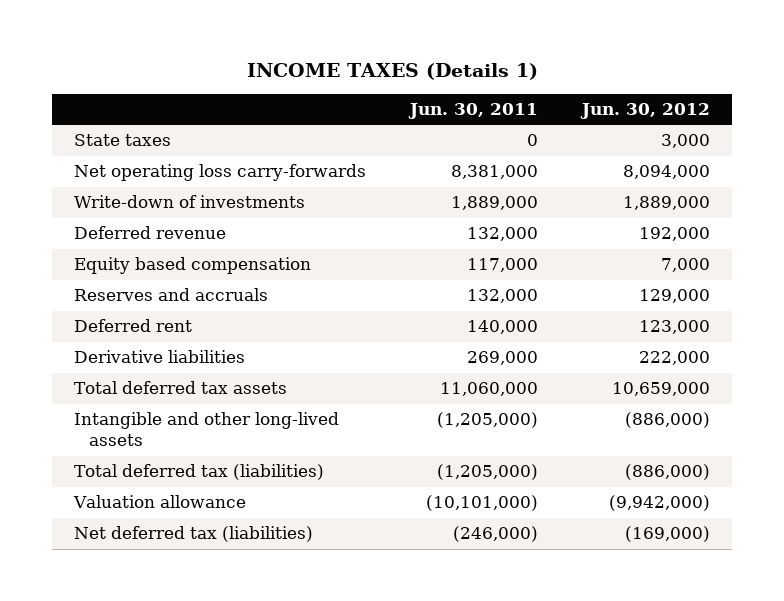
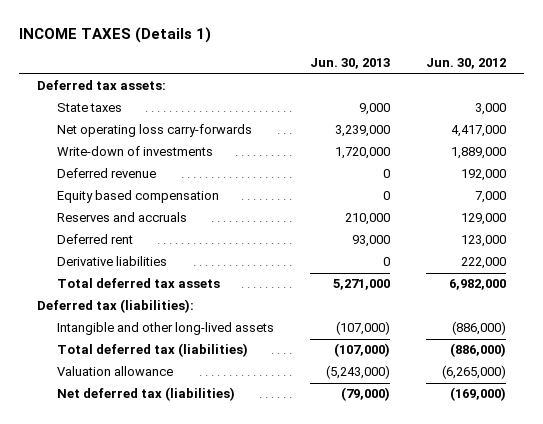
- | Jun. 30, 2011 | Jun. 30, 2012
+ | Jun. 30, 2013 | Jun. 30, 2012
+ Deferred tax assets:
- Net operating loss carry-forwards | 8,381,000 | 8,094,000
+ Net operating loss carry-forwards | 3,239,000 | 4,417,000
- Total deferred tax assets | 11,060,000 | 10,659,000
+ Total deferred tax assets | 5,271,000 | 6,982,000
+ Deferred tax (liabilities):
- Valuation allowance | (10,101,000) | (9,942,000)
+ Valuation allowance | (5,243,000) | (6,265,000)

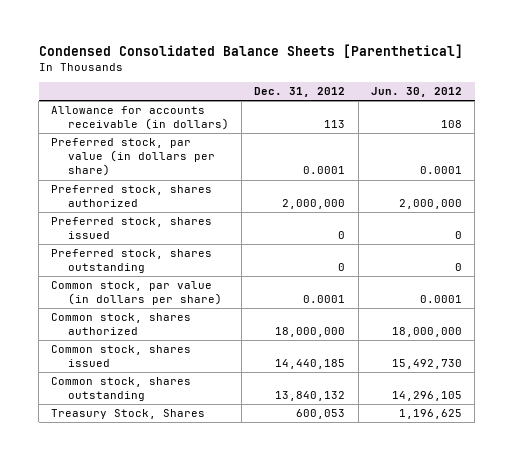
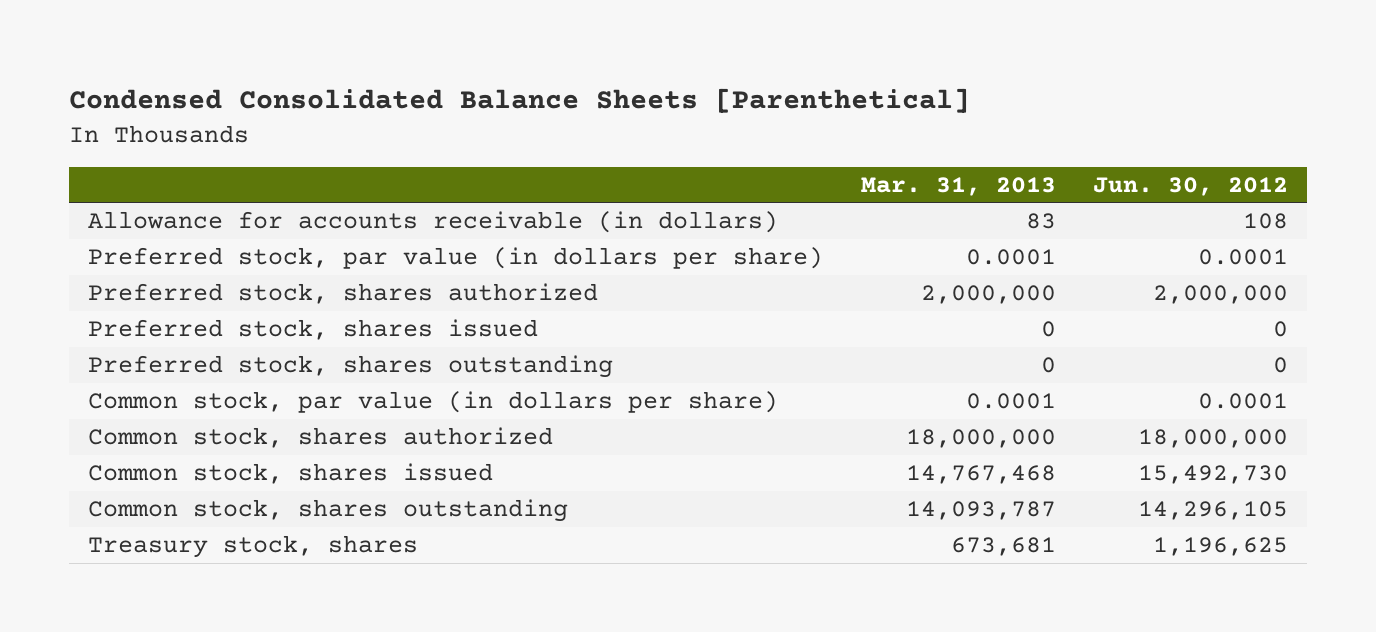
- | Dec. 31, 2012 | Jun. 30, 2012
+ | Mar. 31, 2013 | Jun. 30, 2012
- Treasury Stock, Shares | 600,053 | 1,196,625
+ Treasury stock, shares | 673,681 | 1,196,625

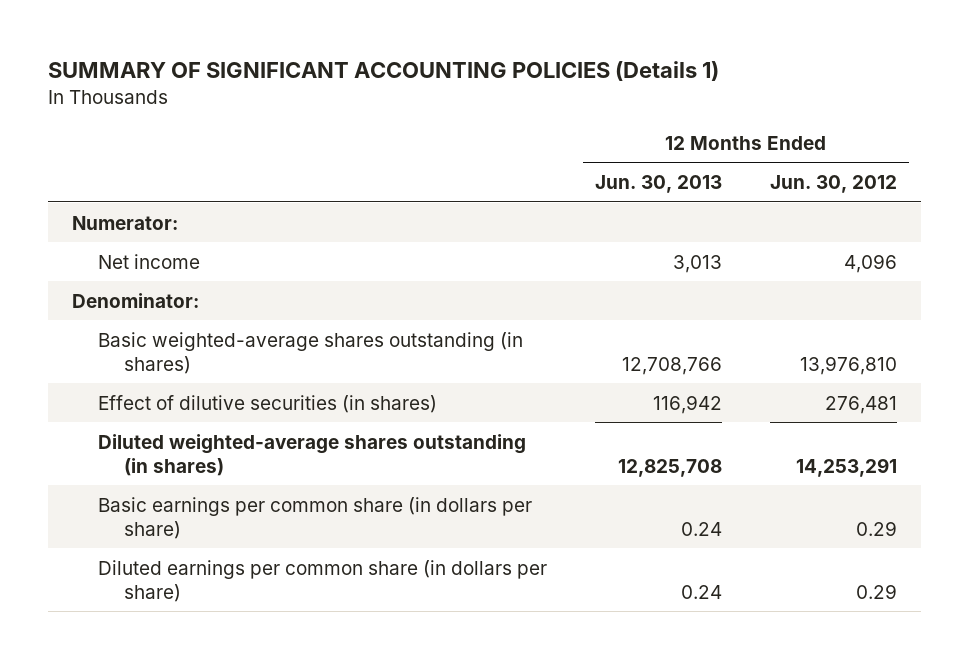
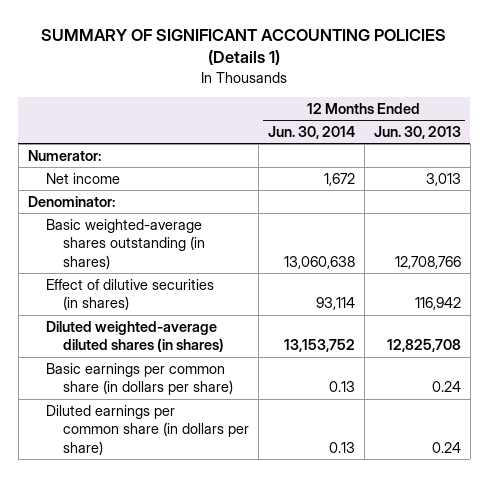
- | 12 Months Ended Jun. 30, 2013 | 12 Months Ended Jun. 30, 2012
+ | 12 Months Ended Jun. 30, 2014 | 12 Months Ended Jun. 30, 2013
- Diluted weighted-average shares outstanding (in shares) | 12,825,708 | 14,253,291
+ Diluted weighted-average diluted shares (in shares) | 13,153,752 | 12,825,708

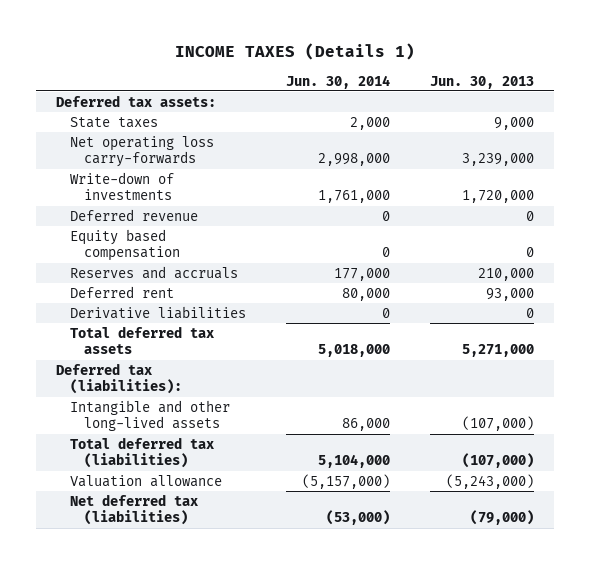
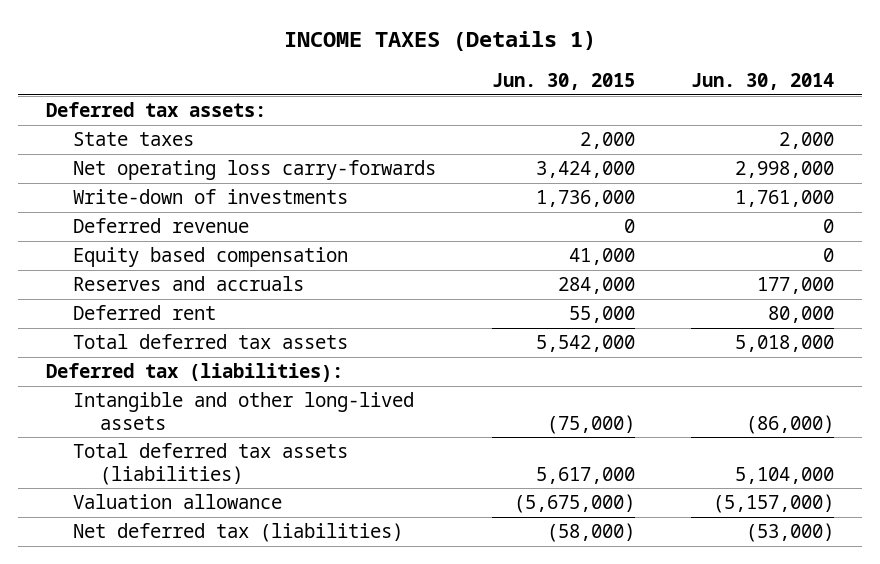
- | Jun. 30, 2014 | Jun. 30, 2013
+ | Jun. 30, 2015 | Jun. 30, 2014
- Derivative liabilities | 0 | 0
- Intangible and other long-lived assets | 86,000 | (107,000)
- Total deferred tax (liabilities) | 5,104,000 | (107,000)
+ Intangible and other long-lived assets | (75,000) | (86,000)
+ Total deferred tax assets (liabilities) | 5,617,000 | 5,104,000

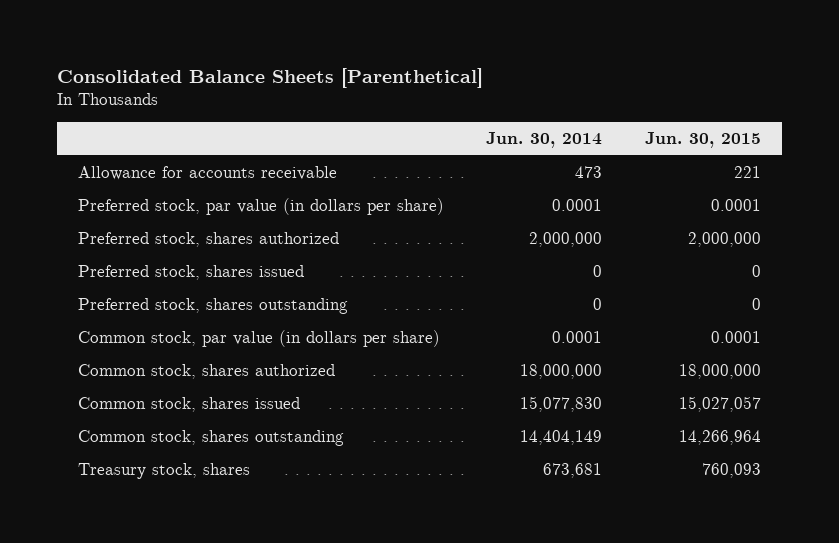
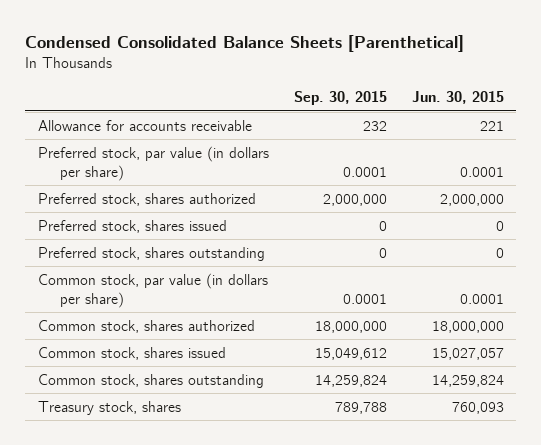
- Consolidated Balance Sheets [Parenthetical]
+ Condensed Consolidated Balance Sheets [Parenthetical]
- | Jun. 30, 2014 | Jun. 30, 2015
+ | Sep. 30, 2015 | Jun. 30, 2015
- Common stock, shares outstanding | 14,404,149 | 14,266,964
+ Common stock, shares outstanding | 14,259,824 | 14,259,824

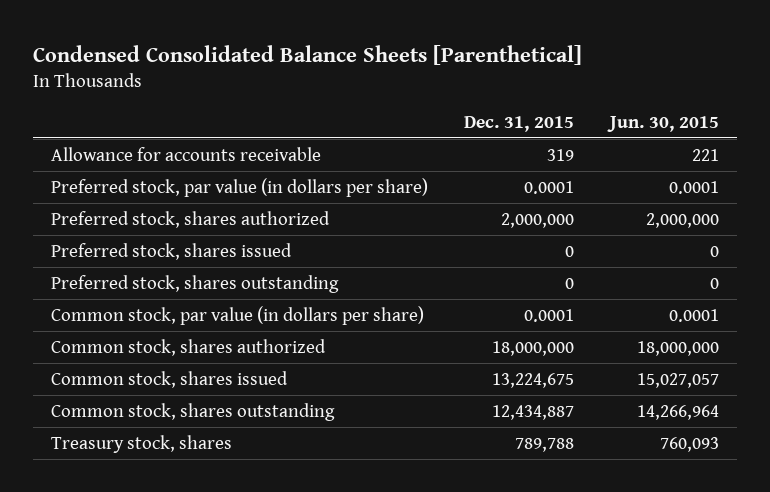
- | Sep. 30, 2015 | Jun. 30, 2015
+ | Dec. 31, 2015 | Jun. 30, 2015
- Common stock, shares outstanding | 14,259,824 | 14,259,824
+ Common stock, shares outstanding | 12,434,887 | 14,266,964

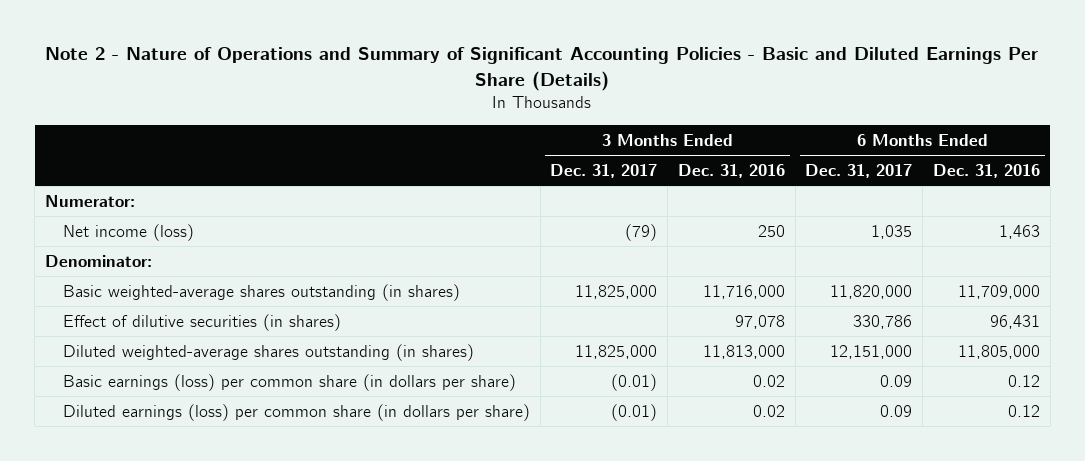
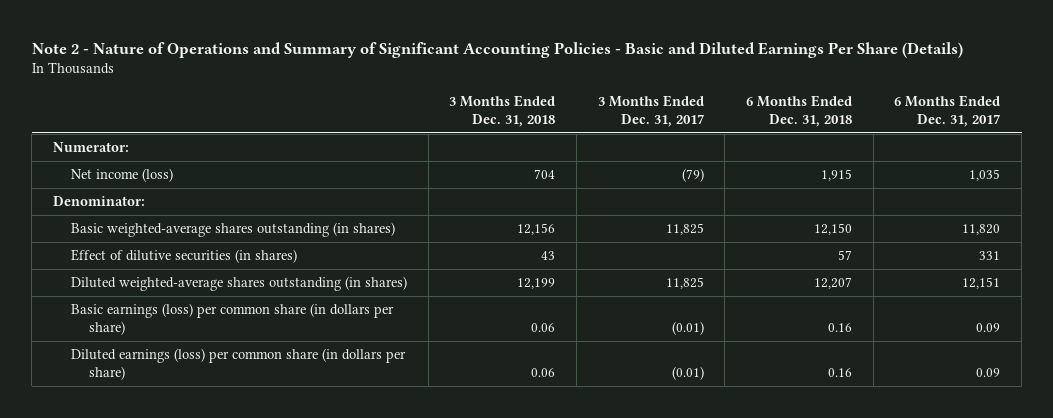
- | 3 Months Ended Dec. 31, 2017 | 3 Months Ended Dec. 31, 2016 | 6 Months Ended Dec. 31, 2017 | 6 Months Ended Dec. 31, 2016
+ | 3 Months Ended Dec. 31, 2018 | 3 Months Ended Dec. 31, 2017 | 6 Months Ended Dec. 31, 2018 | 6 Months Ended Dec. 31, 2017
- Basic weighted-average shares outstanding (in shares) | 11,825,000 | 11,716,000 | 11,820,000 | 11,709,000
- Effect of dilutive securities (in shares) | | 97,078 | 330,786 | 96,431
- Diluted weighted-average shares outstanding (in shares) | 11,825,000 | 11,813,000 | 12,151,000 | 11,805,000
+ Basic weighted-average shares outstanding (in shares) | 12,156 | 11,825 | 12,150 | 11,820
+ Effect of dilutive securities (in shares) | 43 | | 57 | 331
+ Diluted weighted-average shares outstanding (in shares) | 12,199 | 11,825 | 12,207 | 12,151

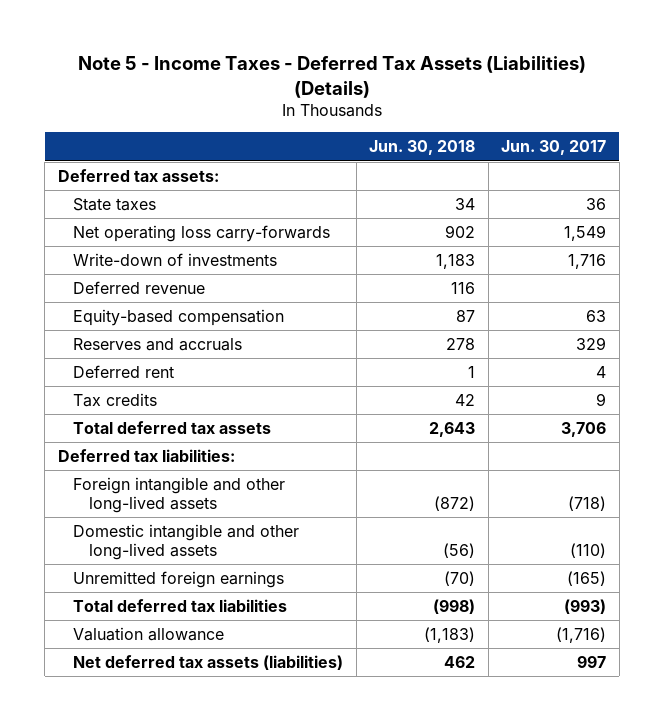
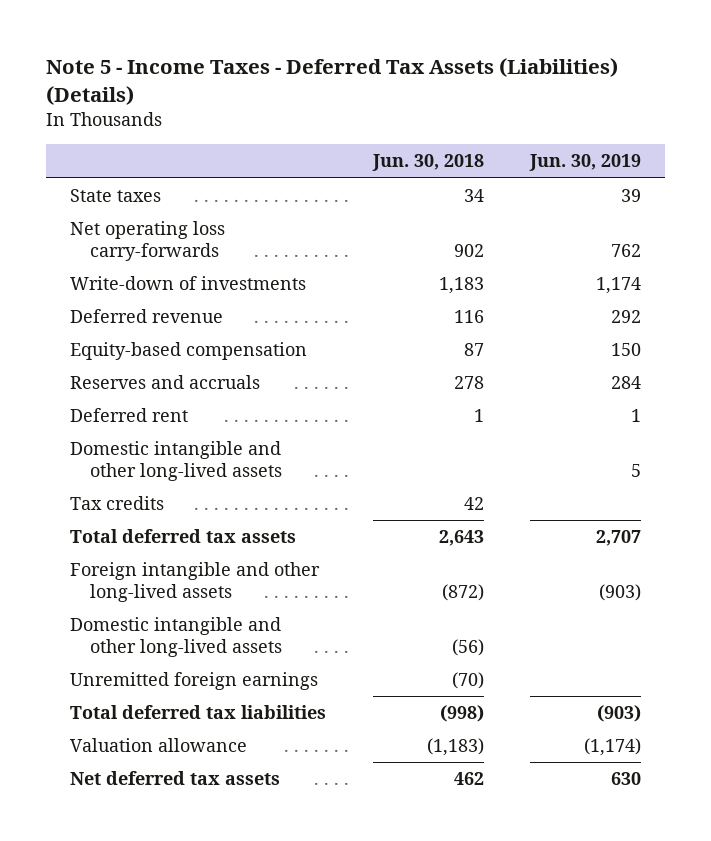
- | Jun. 30, 2018 | Jun. 30, 2017
+ | Jun. 30, 2018 | Jun. 30, 2019
- Deferred tax assets:
+ Domestic intangible and other long-lived assets | | 5
- Deferred tax liabilities:
- Net deferred tax assets (liabilities) | 462 | 997
+ Net deferred tax assets | 462 | 630

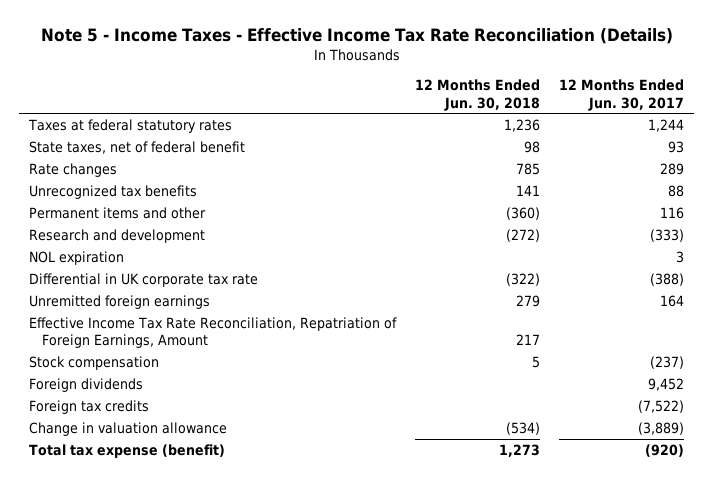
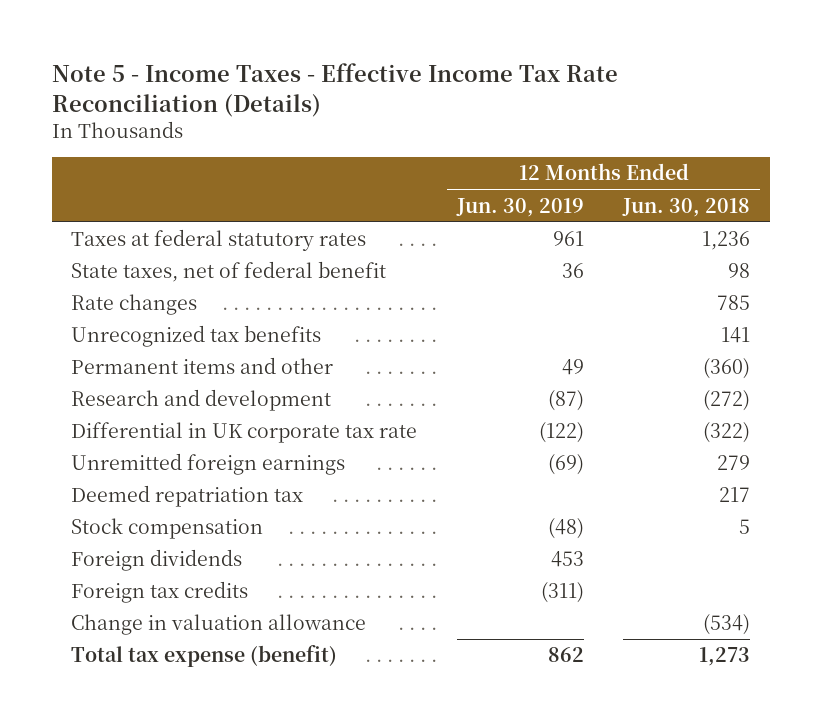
- | 12 Months Ended Jun. 30, 2018 | 12 Months Ended Jun. 30, 2017
+ | 12 Months Ended Jun. 30, 2019 | 12 Months Ended Jun. 30, 2018
- NOL expiration | | 3
- Effective Income Tax Rate Reconciliation, Repatriation of Foreign Earnings, Amount | 217 |
+ Deemed repatriation tax | | 217

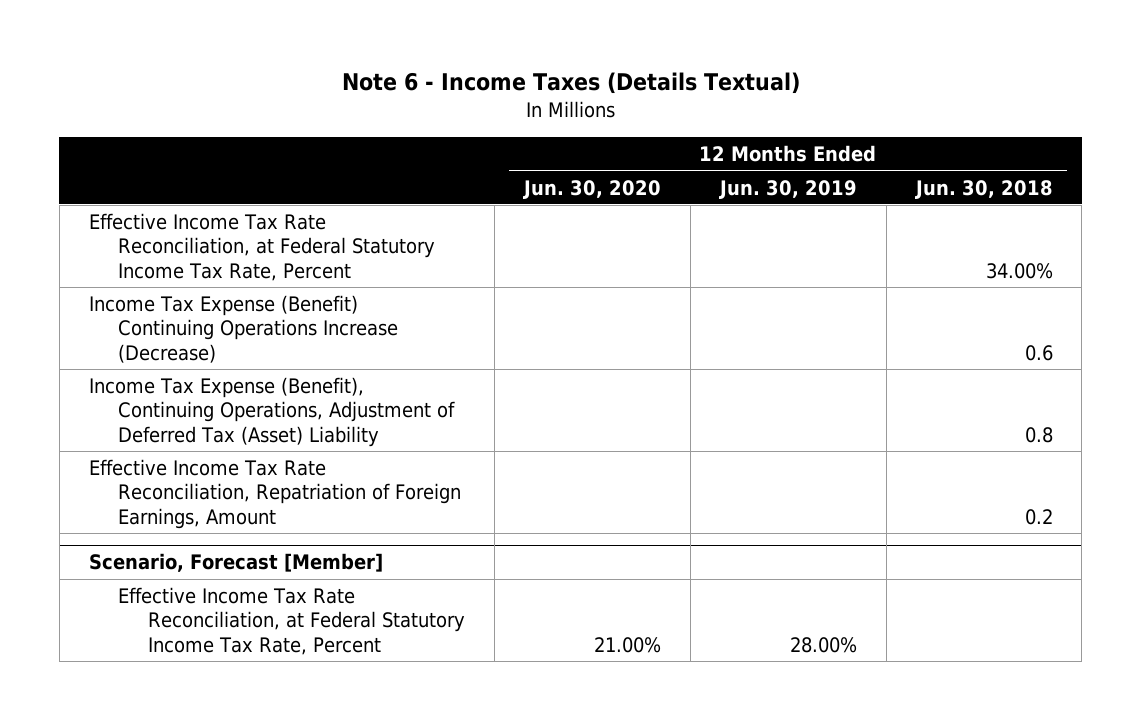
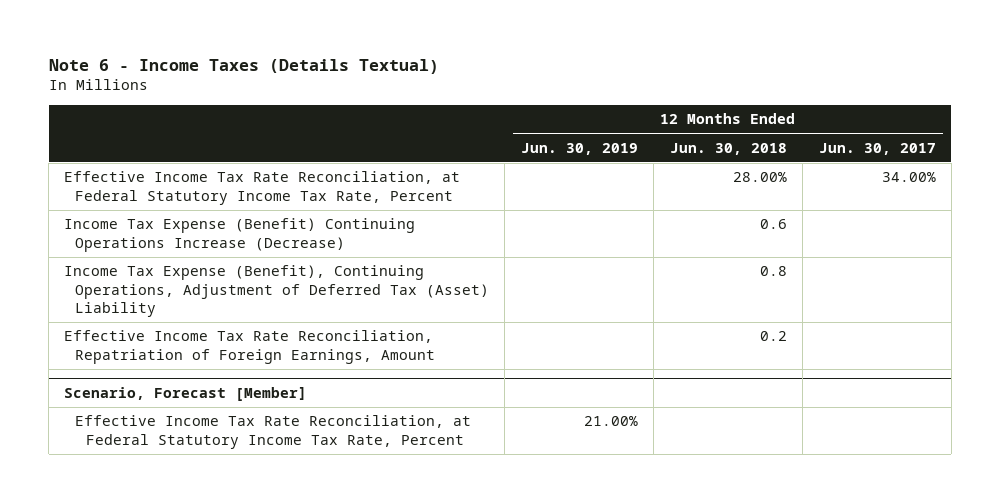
- | 12 Months Ended Jun. 30, 2020 | 12 Months Ended Jun. 30, 2019 | 12 Months Ended Jun. 30, 2018
+ | 12 Months Ended Jun. 30, 2019 | 12 Months Ended Jun. 30, 2018 | 12 Months Ended Jun. 30, 2017
- Effective Income Tax Rate Reconciliation, at Federal Statutory Income Tax Rate, Percent | | | 34.00%
+ Effective Income Tax Rate Reconciliation, at Federal Statutory Income Tax Rate, Percent | | 28.00% | 34.00%
@ Scenario, Forecast [Member]
- Effective Income Tax Rate Reconciliation, at Federal Statutory Income Tax Rate, Percent | 21.00% | 28.00% |
+ Effective Income Tax Rate Reconciliation, at Federal Statutory Income Tax Rate, Percent | 21.00% | |

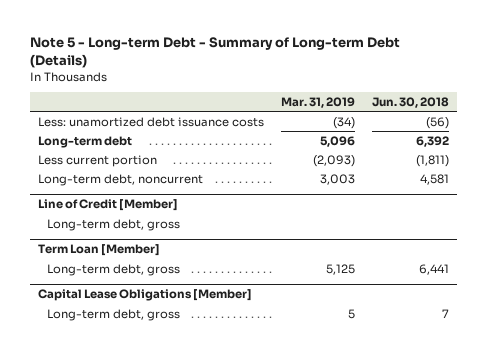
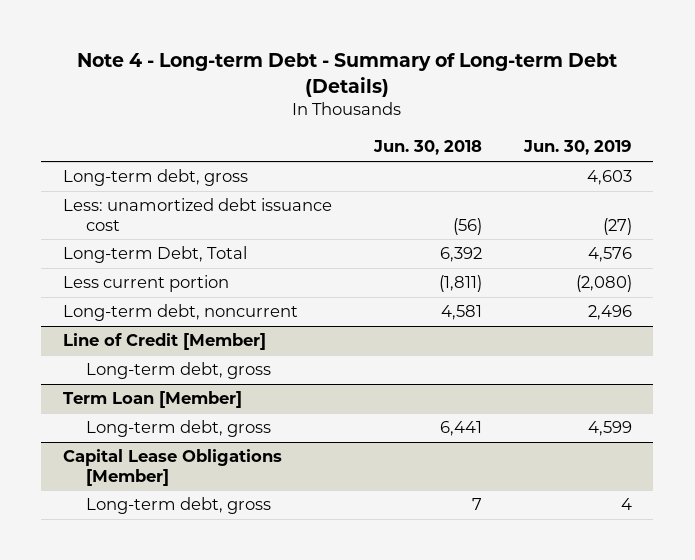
- Note 5 - Long-term Debt - Summary of Long-term Debt (Details)
+ Note 4 - Long-term Debt - Summary of Long-term Debt (Details)
- | Mar. 31, 2019 | Jun. 30, 2018
+ | Jun. 30, 2018 | Jun. 30, 2019
- Less: unamortized debt issuance costs | (34) | (56)
- Long-term debt | 5,096 | 6,392
+ Long-term debt, gross | | 4,603
+ Less: unamortized debt issuance cost | (56) | (27)
+ Long-term Debt, Total | 6,392 | 4,576

